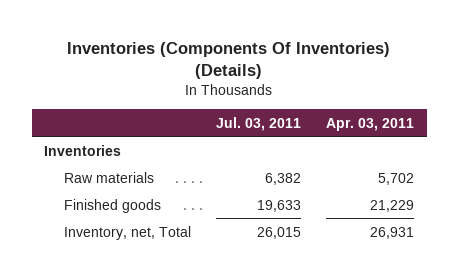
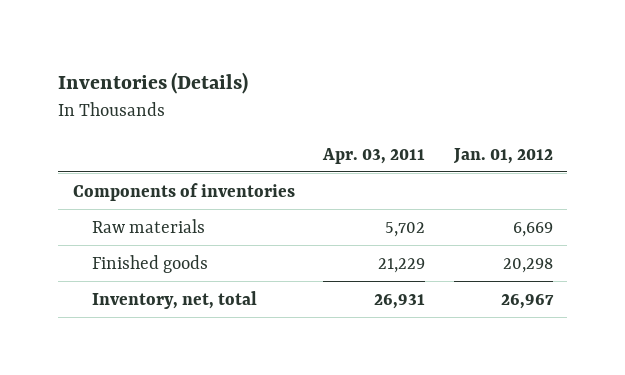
- Inventories (Components Of Inventories) (Details)
+ Inventories (Details)
- | Jul. 03, 2011 | Apr. 03, 2011
+ | Apr. 03, 2011 | Jan. 01, 2012
- Inventories
+ Components of inventories
- Inventory, net, Total | 26,015 | 26,931
+ Inventory, net, total | 26,931 | 26,967

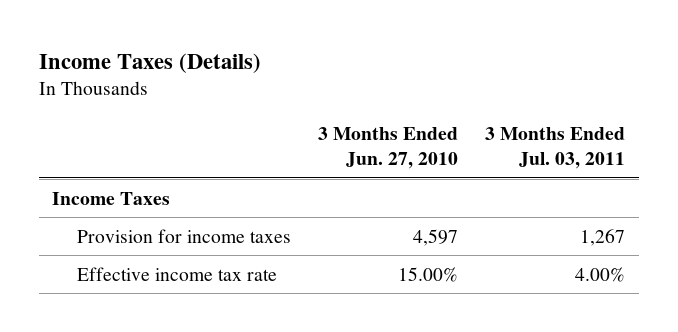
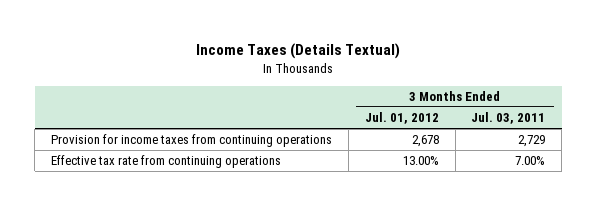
- Income Taxes (Details)
+ Income Taxes (Details Textual)
- | 3 Months Ended Jun. 27, 2010 | 3 Months Ended Jul. 03, 2011
+ | 3 Months Ended Jul. 01, 2012 | 3 Months Ended Jul. 03, 2011
- Income Taxes
- Provision for income taxes | 4,597 | 1,267
- Effective income tax rate | 15.00% | 4.00%
+ Provision for income taxes from continuing operations | 2,678 | 2,729
+ Effective tax rate from continuing operations | 13.00% | 7.00%

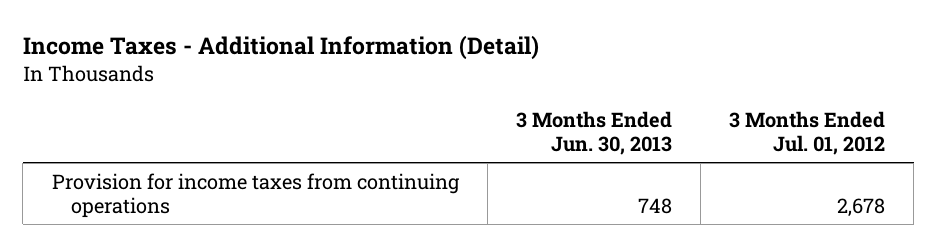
- Income Taxes (Details Textual)
+ Income Taxes - Additional Information (Detail)
- | 3 Months Ended Jul. 01, 2012 | 3 Months Ended Jul. 03, 2011
+ | 3 Months Ended Jun. 30, 2013 | 3 Months Ended Jul. 01, 2012
- Effective tax rate from continuing operations | 13.00% | 7.00%

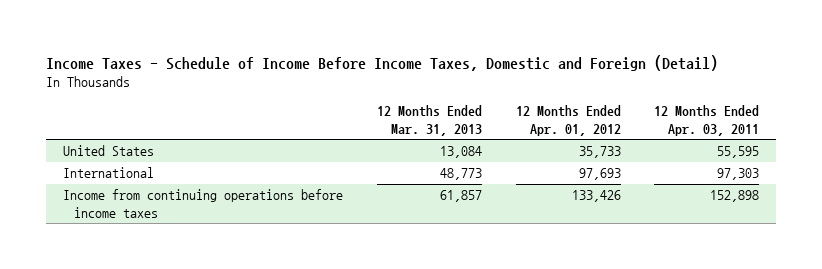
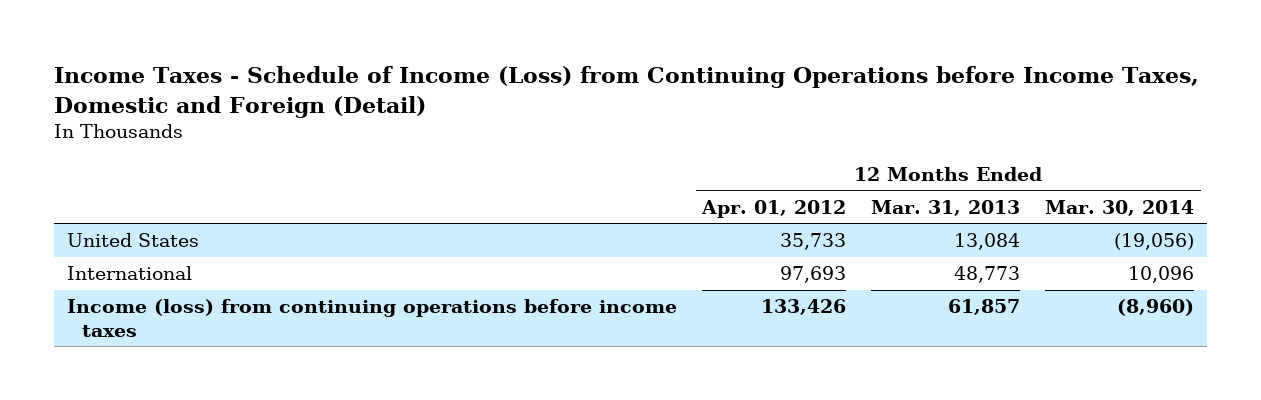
- Income Taxes - Schedule of Income Before Income Taxes, Domestic and Foreign (Detail)
+ Income Taxes - Schedule of Income (Loss) from Continuing Operations before Income Taxes, Domestic and Foreign (Detail)
- | 12 Months Ended Mar. 31, 2013 | 12 Months Ended Apr. 01, 2012 | 12 Months Ended Apr. 03, 2011
+ | 12 Months Ended Apr. 01, 2012 | 12 Months Ended Mar. 31, 2013 | 12 Months Ended Mar. 30, 2014
- Income from continuing operations before income taxes | 61,857 | 133,426 | 152,898
+ Income (loss) from continuing operations before income taxes | 133,426 | 61,857 | (8,960)

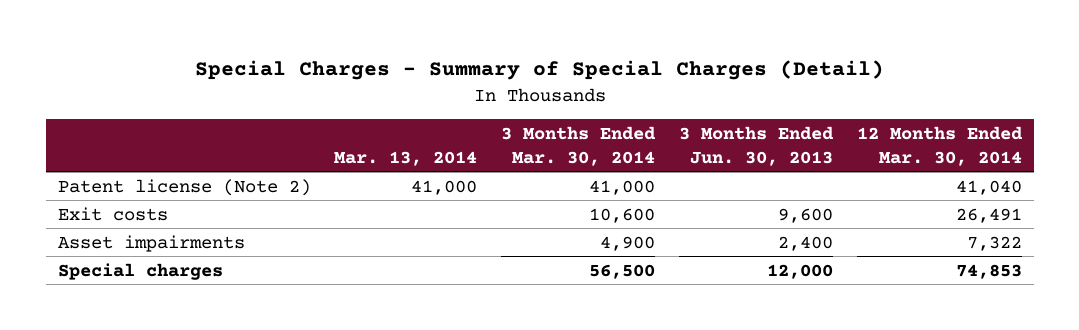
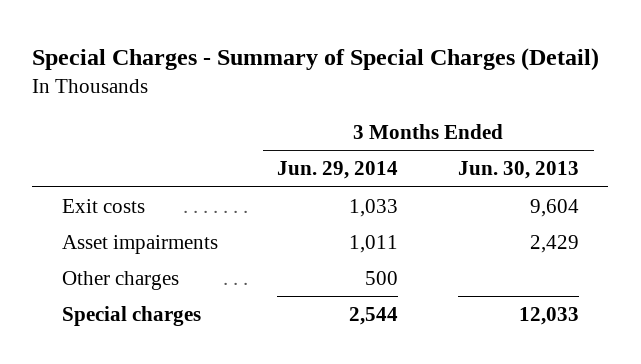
- | Mar. 13, 2014 | 3 Months Ended Mar. 30, 2014 | 3 Months Ended Jun. 30, 2013 | 12 Months Ended Mar. 30, 2014
+ | 3 Months Ended Jun. 29, 2014 | 3 Months Ended Jun. 30, 2013
- Patent license (Note 2) | 41,000 | 41,000 | | 41,040
- Exit costs | | 10,600 | 9,600 | 26,491
- Asset impairments | | 4,900 | 2,400 | 7,322
- Special charges | | 56,500 | 12,000 | 74,853
+ Exit costs | 1,033 | 9,604
+ Asset impairments | 1,011 | 2,429
+ Other charges | 500 |
+ Special charges | 2,544 | 12,033

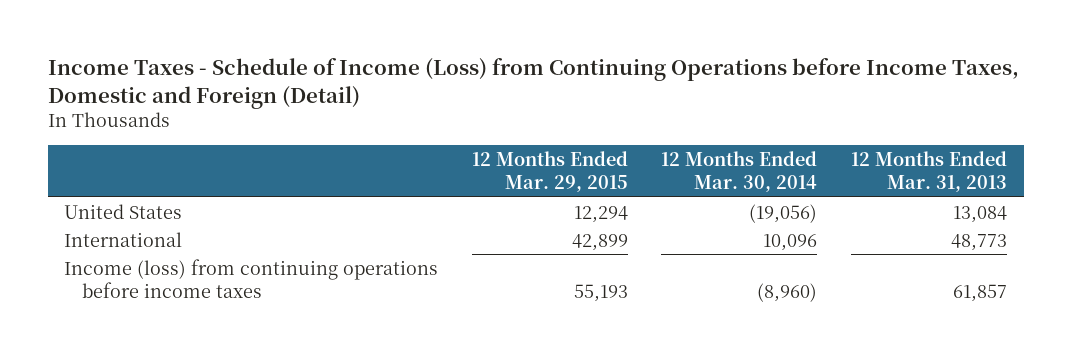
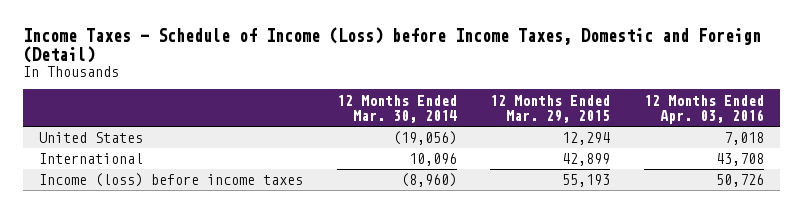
- Income Taxes - Schedule of Income (Loss) from Continuing Operations before Income Taxes, Domestic and Foreign (Detail)
+ Income Taxes - Schedule of Income (Loss) before Income Taxes, Domestic and Foreign (Detail)
- | 12 Months Ended Mar. 29, 2015 | 12 Months Ended Mar. 30, 2014 | 12 Months Ended Mar. 31, 2013
+ | 12 Months Ended Mar. 30, 2014 | 12 Months Ended Mar. 29, 2015 | 12 Months Ended Apr. 03, 2016
- Income (loss) from continuing operations before income taxes | 55,193 | (8,960) | 61,857
+ Income (loss) before income taxes | (8,960) | 55,193 | 50,726

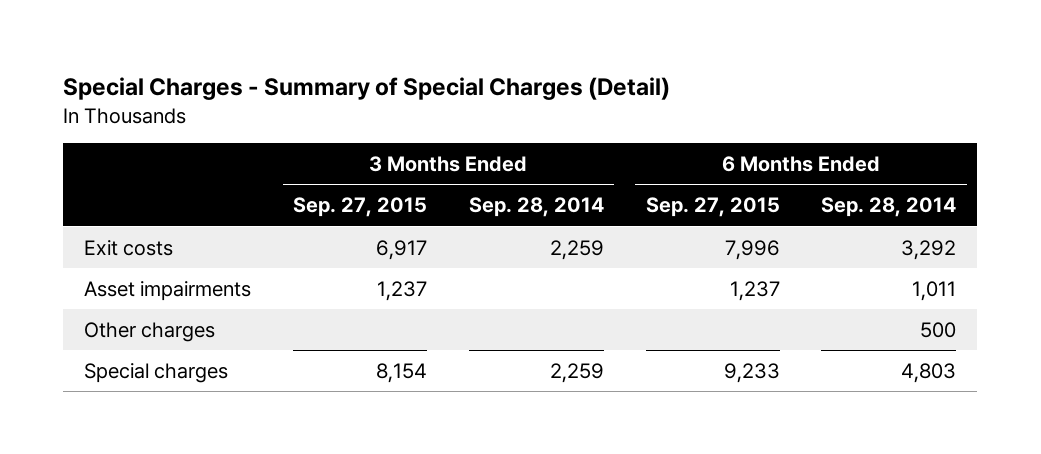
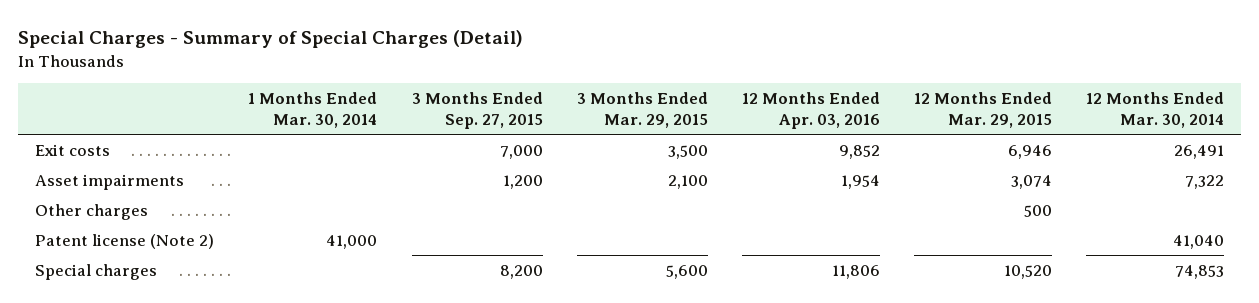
- | 3 Months Ended Sep. 27, 2015 | 3 Months Ended Sep. 28, 2014 | 6 Months Ended Sep. 27, 2015 | 6 Months Ended Sep. 28, 2014
+ | 1 Months Ended Mar. 30, 2014 | 3 Months Ended Sep. 27, 2015 | 3 Months Ended Mar. 29, 2015 | 12 Months Ended Apr. 03, 2016 | 12 Months Ended Mar. 29, 2015 | 12 Months Ended Mar. 30, 2014
- Exit costs | 6,917 | 2,259 | 7,996 | 3,292
- Asset impairments | 1,237 | | 1,237 | 1,011
+ Exit costs | | 7,000 | 3,500 | 9,852 | 6,946 | 26,491
+ Asset impairments | | 1,200 | 2,100 | 1,954 | 3,074 | 7,322
- Special charges | 8,154 | 2,259 | 9,233 | 4,803
+ Patent license (Note 2) | 41,000 | | | | | 41,040
+ Special charges | | 8,200 | 5,600 | 11,806 | 10,520 | 74,853

